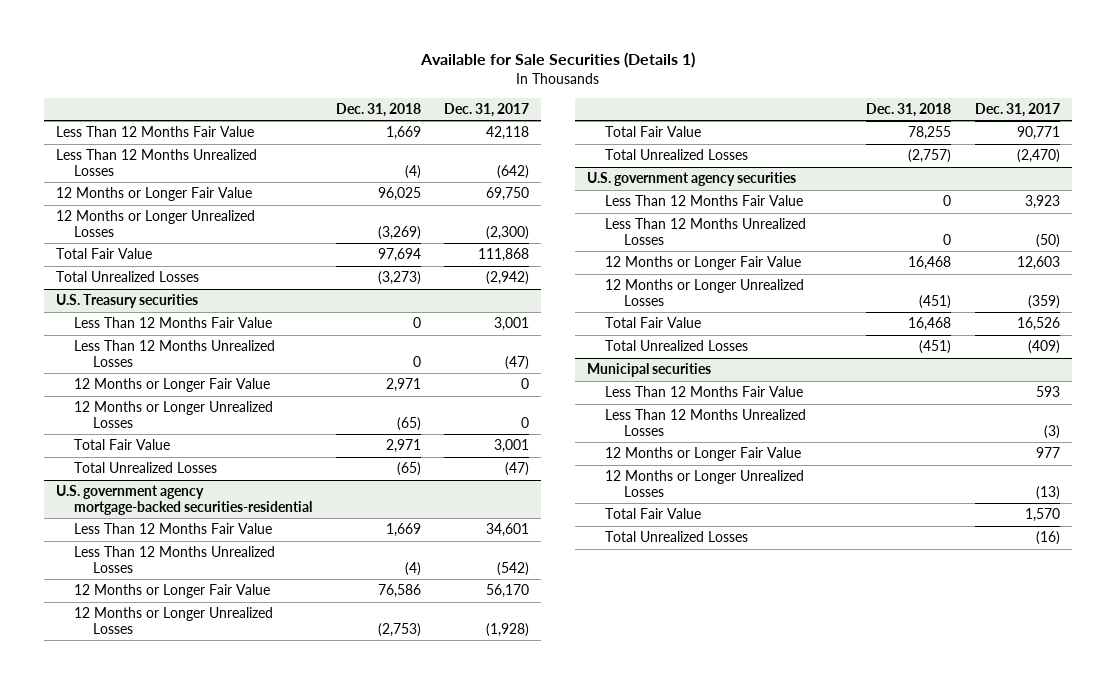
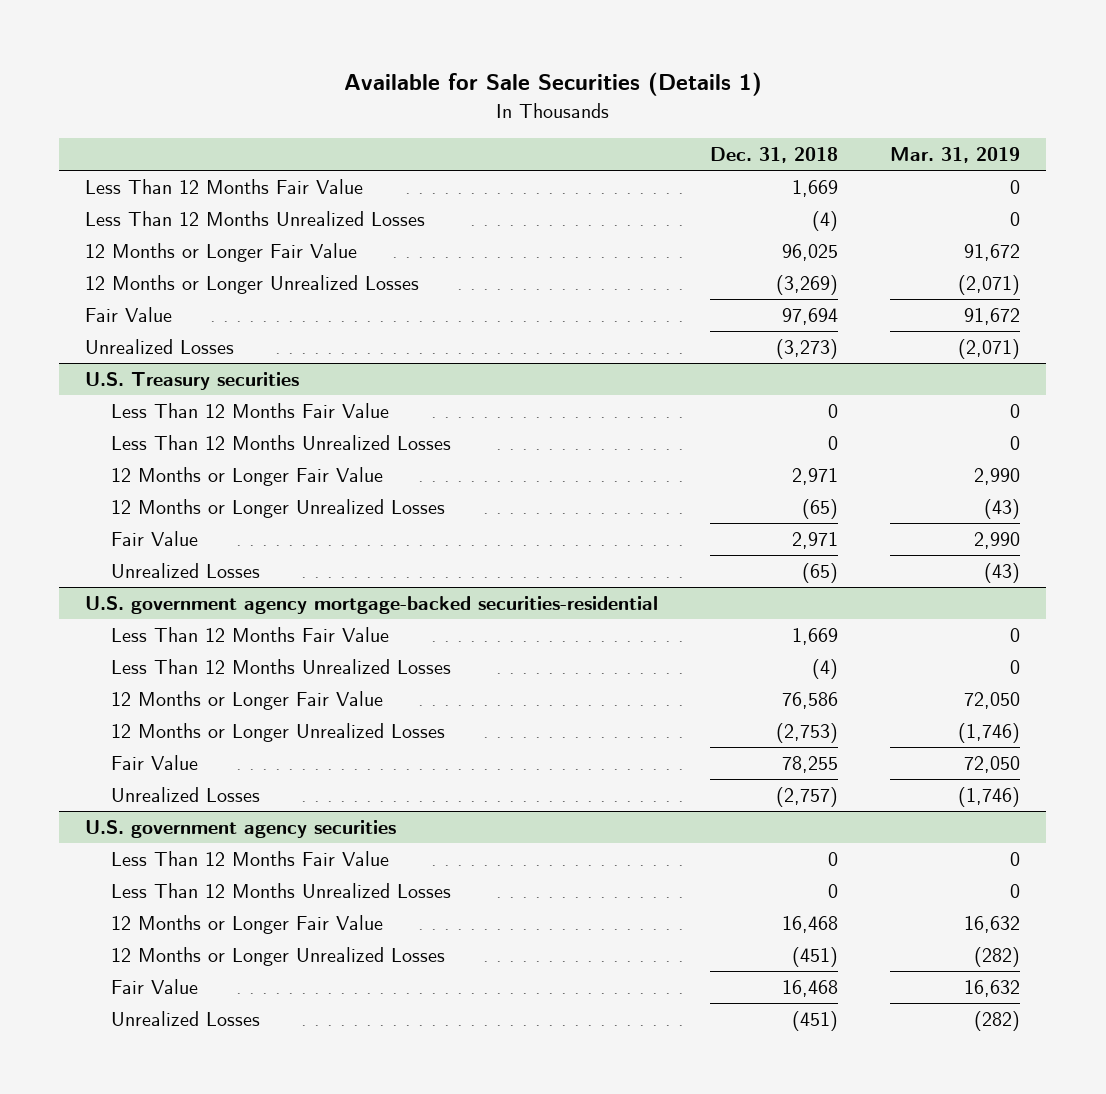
- | Dec. 31, 2018 | Dec. 31, 2017
+ | Dec. 31, 2018 | Mar. 31, 2019
- Total Fair Value | 97,694 | 111,868
- Total Unrealized Losses | (3,273) | (2,942)
+ Fair Value | 97,694 | 91,672
+ Unrealized Losses | (3,273) | (2,071)
@ U.S. Treasury securities
- Total Fair Value | 2,971 | 3,001
- Total Unrealized Losses | (65) | (47)
+ Fair Value | 2,971 | 2,990
+ Unrealized Losses | (65) | (43)
@ U.S. government agency mortgage-backed securities-residential
- Total Fair Value | 78,255 | 90,771
- Total Unrealized Losses | (2,757) | (2,470)
+ Fair Value | 78,255 | 72,050
+ Unrealized Losses | (2,757) | (1,746)
@ U.S. government agency securities
- Total Fair Value | 16,468 | 16,526
- Total Unrealized Losses | (451) | (409)
- Municipal securities
- Less Than 12 Months Fair Value | | 593
- Less Than 12 Months Unrealized Losses | | (3)
- 12 Months or Longer Fair Value | | 977
- 12 Months or Longer Unrealized Losses | | (13)
- Total Fair Value | | 1,570
- Total Unrealized Losses | | (16)
@ U.S. government agency securities
+ Fair Value | 16,468 | 16,632
+ Unrealized Losses | (451) | (282)

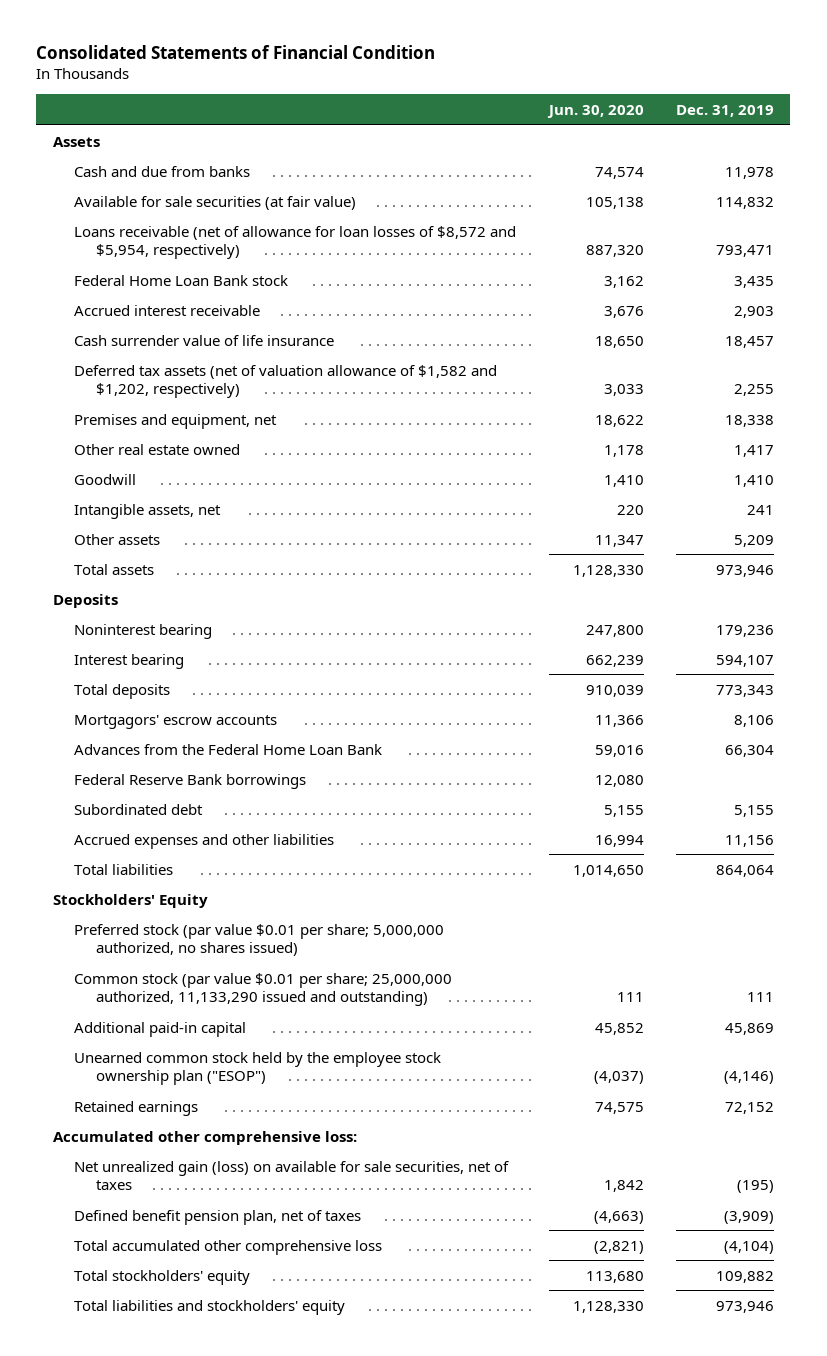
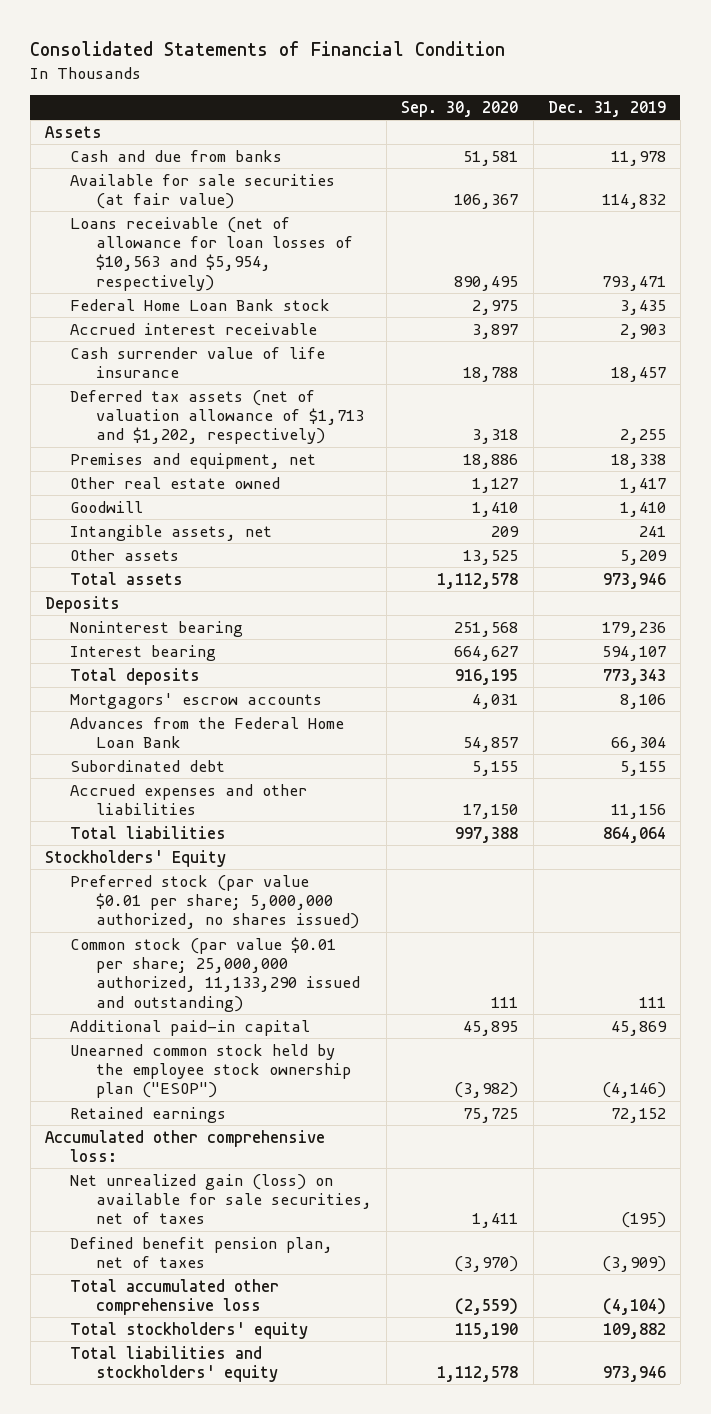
- | Jun. 30, 2020 | Dec. 31, 2019
+ | Sep. 30, 2020 | Dec. 31, 2019
- Loans receivable (net of allowance for loan losses of $8,572 and $5,954, respectively) | 887,320 | 793,471
+ Loans receivable (net of allowance for loan losses of $10,563 and $5,954, respectively) | 890,495 | 793,471
- Deferred tax assets (net of valuation allowance of $1,582 and $1,202, respectively) | 3,033 | 2,255
+ Deferred tax assets (net of valuation allowance of $1,713 and $1,202, respectively) | 3,318 | 2,255
- Federal Reserve Bank borrowings | 12,080 |

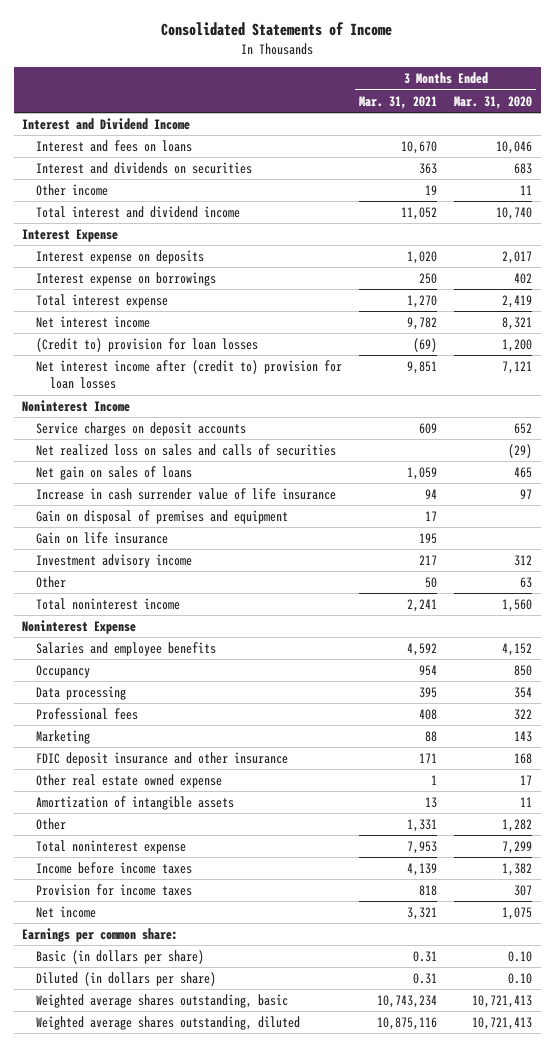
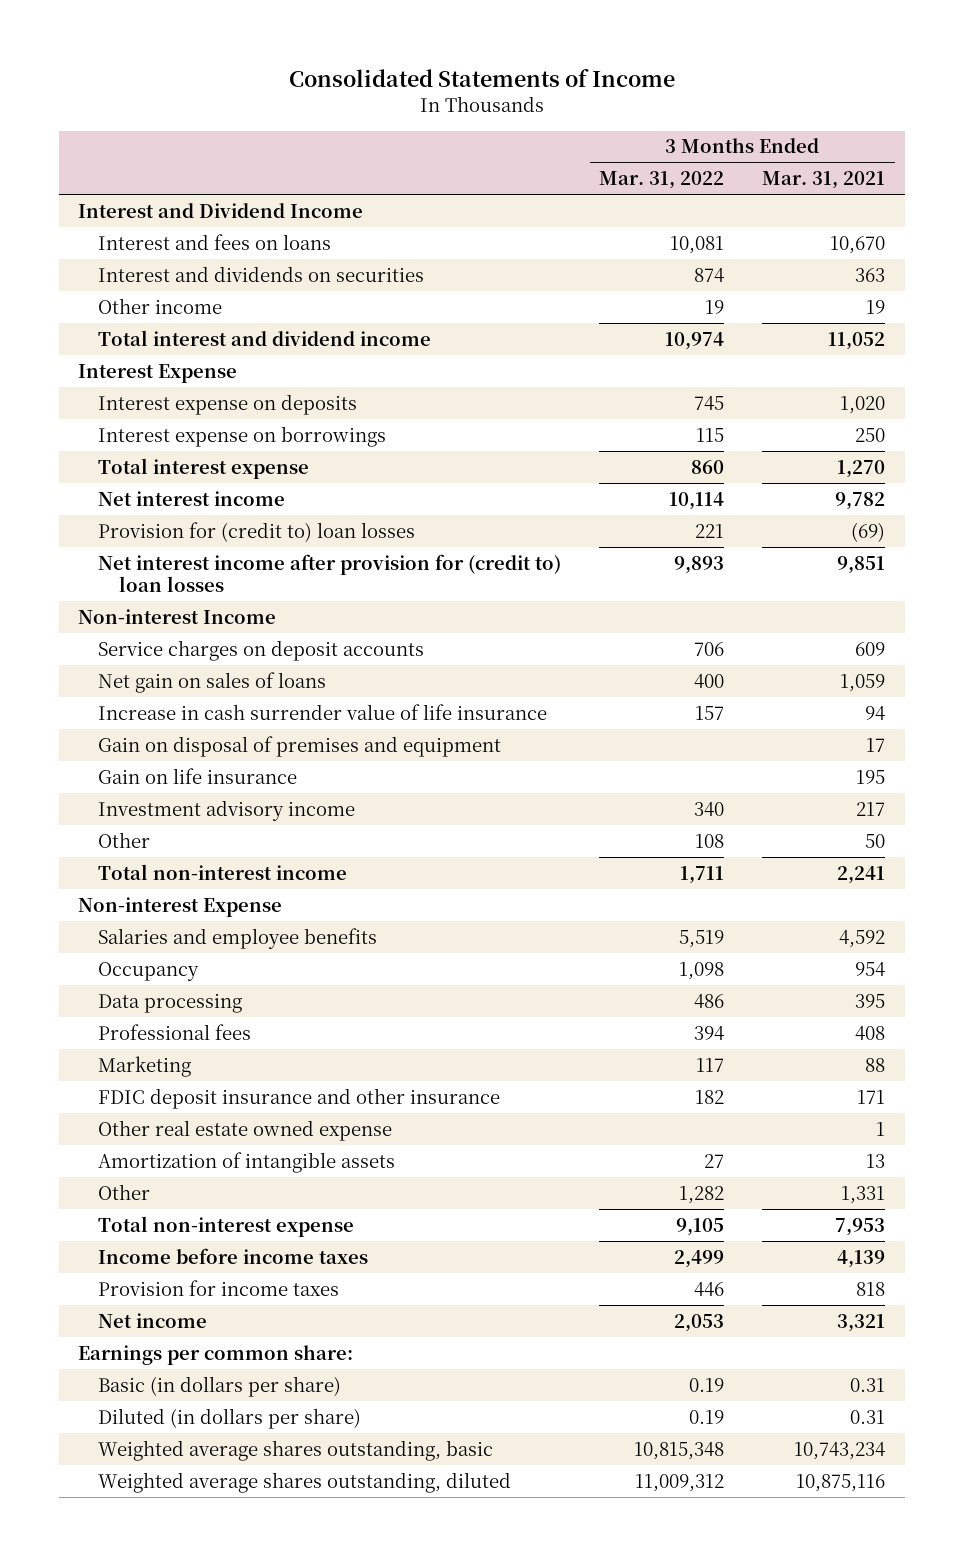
- | 3 Months Ended Mar. 31, 2021 | 3 Months Ended Mar. 31, 2020
+ | 3 Months Ended Mar. 31, 2022 | 3 Months Ended Mar. 31, 2021
- (Credit to) provision for loan losses | (69) | 1,200
- Net interest income after (credit to) provision for loan losses | 9,851 | 7,121
- Noninterest Income
+ Provision for (credit to) loan losses | 221 | (69)
+ Net interest income after provision for (credit to) loan losses | 9,893 | 9,851
+ Non-interest Income
- Net realized loss on sales and calls of securities | | (29)
- Total noninterest income | 2,241 | 1,560
- Noninterest Expense
+ Total non-interest income | 1,711 | 2,241
+ Non-interest Expense
- Total noninterest expense | 7,953 | 7,299
+ Total non-interest expense | 9,105 | 7,953

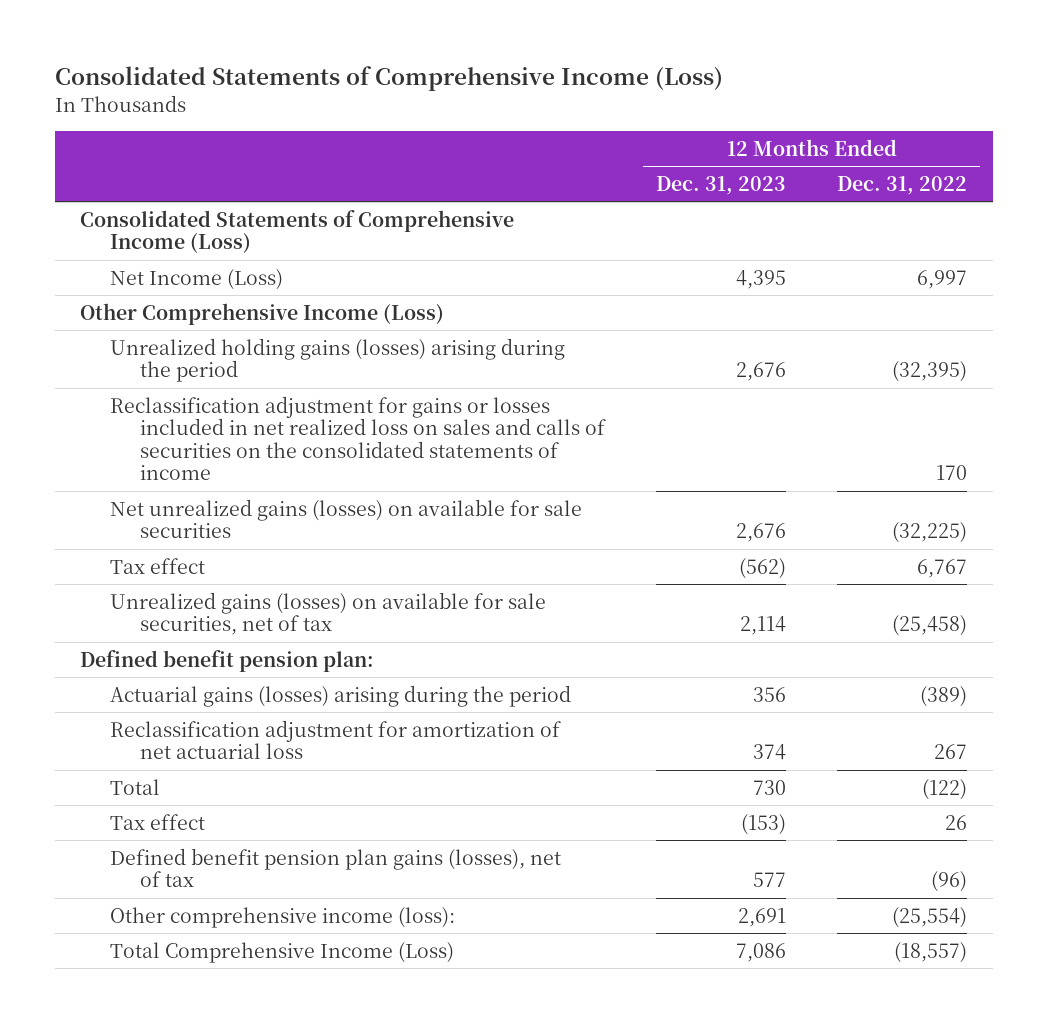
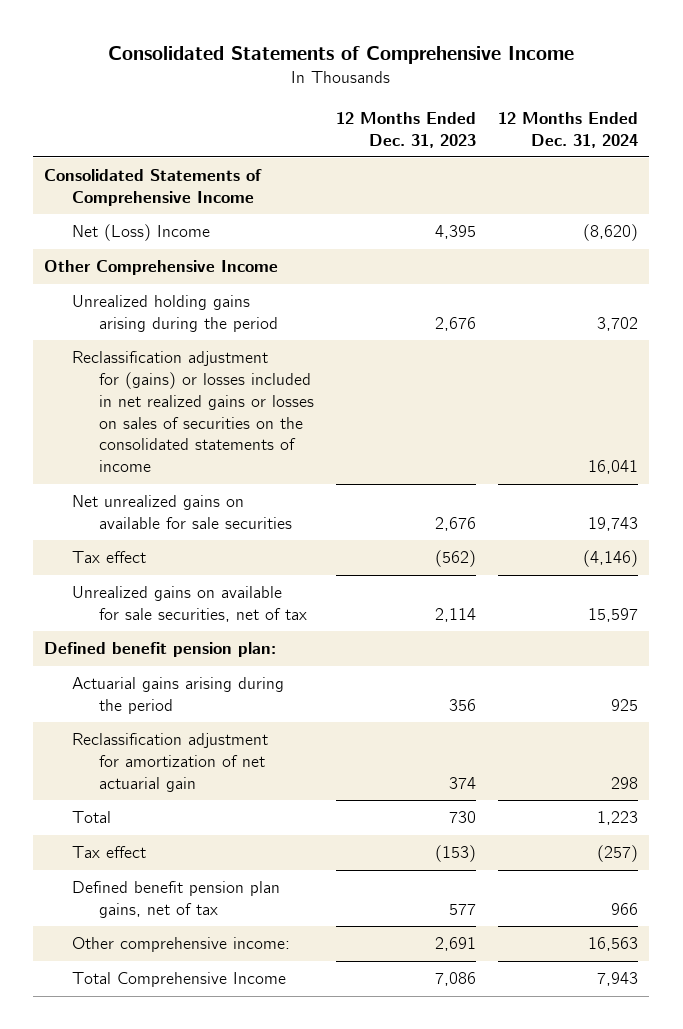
- Consolidated Statements of Comprehensive Income (Loss)
+ Consolidated Statements of Comprehensive Income
- | 12 Months Ended Dec. 31, 2023 | 12 Months Ended Dec. 31, 2022
+ | 12 Months Ended Dec. 31, 2023 | 12 Months Ended Dec. 31, 2024
- Consolidated Statements of Comprehensive Income (Loss)
- Net Income (Loss) | 4,395 | 6,997
- Other Comprehensive Income (Loss)
- Unrealized holding gains (losses) arising during the period | 2,676 | (32,395)
- Reclassification adjustment for gains or losses included in net realized loss on sales and calls of securities on the consolidated statements of income | | 170
- Net unrealized gains (losses) on available for sale securities | 2,676 | (32,225)
+ Consolidated Statements of Comprehensive Income
+ Net (Loss) Income | 4,395 | (8,620)
+ Other Comprehensive Income
+ Unrealized holding gains arising during the period | 2,676 | 3,702
+ Reclassification adjustment for (gains) or losses included in net realized gains or losses on sales of securities on the consolidated statements of income | | 16,041
+ Net unrealized gains on available for sale securities | 2,676 | 19,743
- Unrealized gains (losses) on available for sale securities, net of tax | 2,114 | (25,458)
+ Unrealized gains on available for sale securities, net of tax | 2,114 | 15,597
- Actuarial gains (losses) arising during the period | 356 | (389)
- Reclassification adjustment for amortization of net actuarial loss | 374 | 267
+ Actuarial gains arising during the period | 356 | 925
+ Reclassification adjustment for amortization of net actuarial gain | 374 | 298
- Defined benefit pension plan gains (losses), net of tax | 577 | (96)
- Other comprehensive income (loss): | 2,691 | (25,554)
- Total Comprehensive Income (Loss) | 7,086 | (18,557)
+ Defined benefit pension plan gains, net of tax | 577 | 966
+ Other comprehensive income: | 2,691 | 16,563
+ Total Comprehensive Income | 7,086 | 7,943

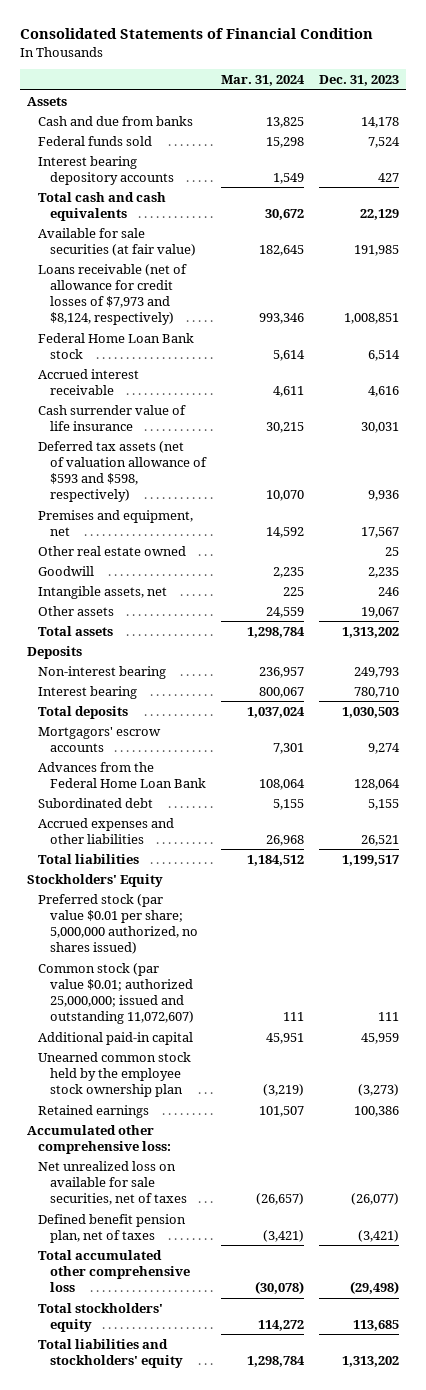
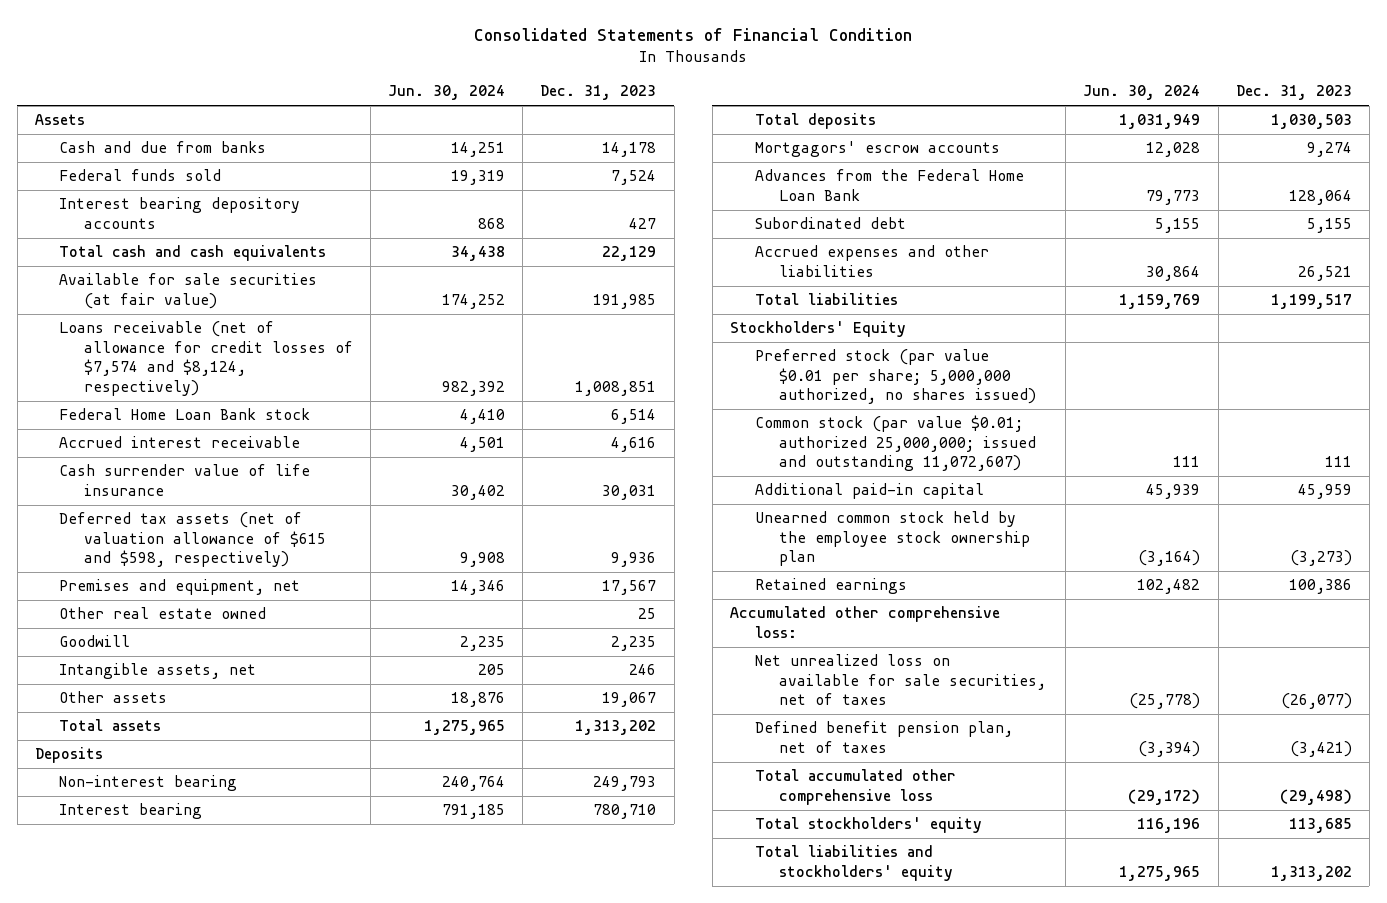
- | Mar. 31, 2024 | Dec. 31, 2023
+ | Jun. 30, 2024 | Dec. 31, 2023
- Loans receivable (net of allowance for credit losses of $7,973 and $8,124, respectively) | 993,346 | 1,008,851
+ Loans receivable (net of allowance for credit losses of $7,574 and $8,124, respectively) | 982,392 | 1,008,851
- Deferred tax assets (net of valuation allowance of $593 and $598, respectively) | 10,070 | 9,936
+ Deferred tax assets (net of valuation allowance of $615 and $598, respectively) | 9,908 | 9,936

